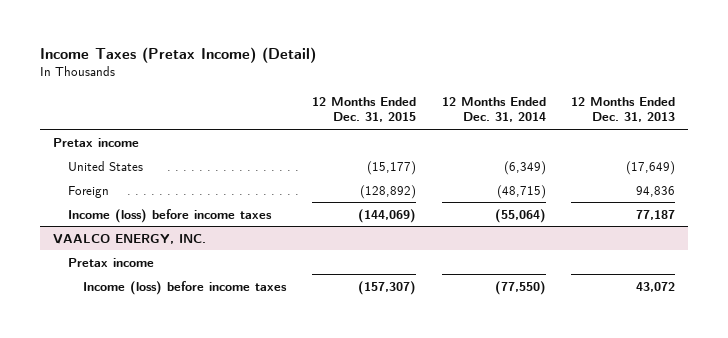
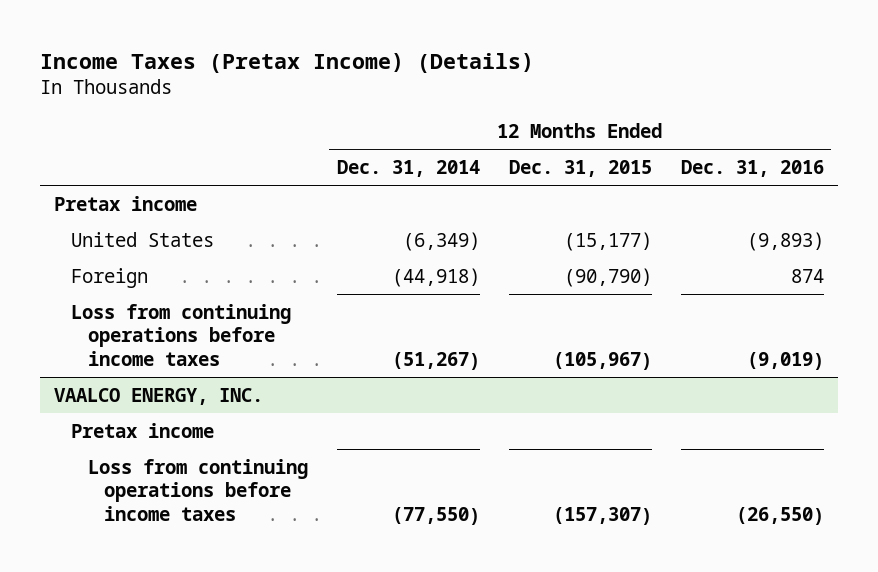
- Income Taxes (Pretax Income) (Detail)
+ Income Taxes (Pretax Income) (Details)
- | 12 Months Ended Dec. 31, 2015 | 12 Months Ended Dec. 31, 2014 | 12 Months Ended Dec. 31, 2013
+ | 12 Months Ended Dec. 31, 2014 | 12 Months Ended Dec. 31, 2015 | 12 Months Ended Dec. 31, 2016
- Foreign | (128,892) | (48,715) | 94,836
- Income (loss) before income taxes | (144,069) | (55,064) | 77,187
+ Foreign | (44,918) | (90,790) | 874
+ Loss from continuing operations before income taxes | (51,267) | (105,967) | (9,019)
@ VAALCO ENERGY, INC.
- Income (loss) before income taxes | (157,307) | (77,550) | 43,072
+ Loss from continuing operations before income taxes | (77,550) | (157,307) | (26,550)

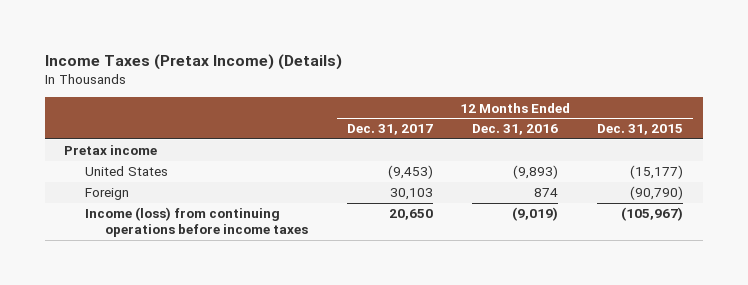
- | 12 Months Ended Dec. 31, 2014 | 12 Months Ended Dec. 31, 2015 | 12 Months Ended Dec. 31, 2016
+ | 12 Months Ended Dec. 31, 2017 | 12 Months Ended Dec. 31, 2016 | 12 Months Ended Dec. 31, 2015
- Loss from continuing operations before income taxes | (51,267) | (105,967) | (9,019)
- VAALCO ENERGY, INC.
- Pretax income
- Loss from continuing operations before income taxes | (77,550) | (157,307) | (26,550)
+ Income (loss) from continuing operations before income taxes | 20,650 | (9,019) | (105,967)

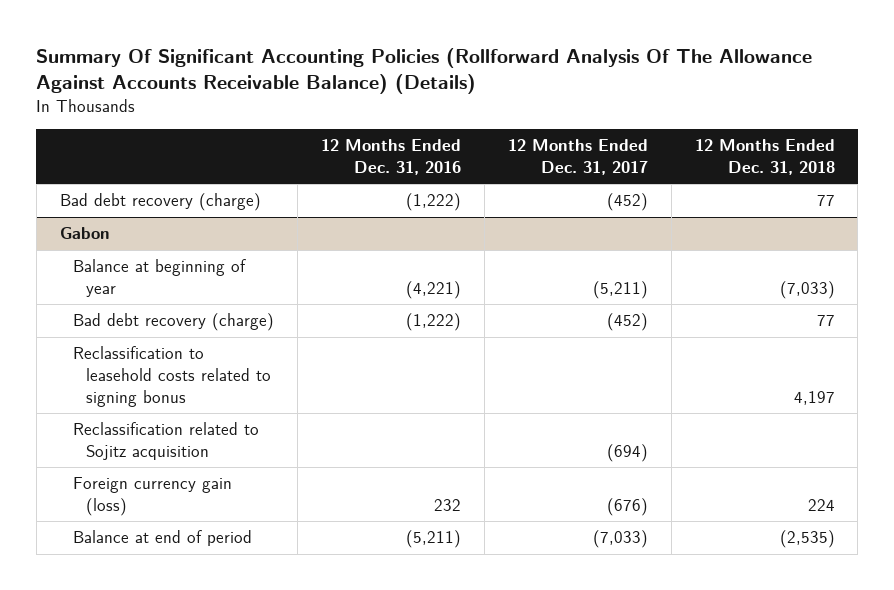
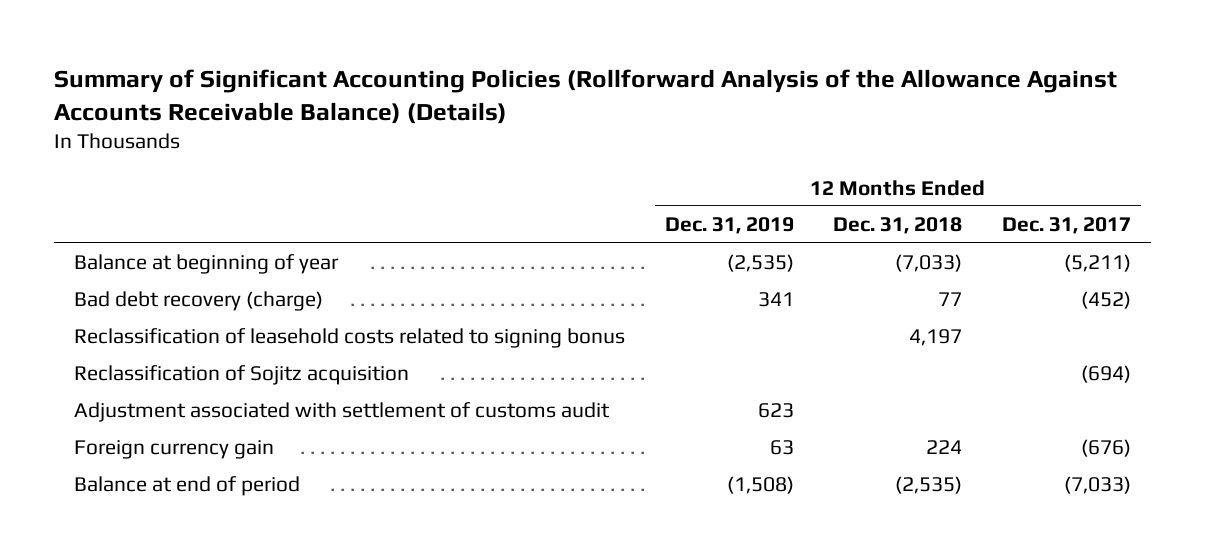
- Summary Of Significant Accounting Policies (Rollforward Analysis Of The Allowance Against Accounts Receivable Balance) (Details)
+ Summary of Significant Accounting Policies (Rollforward Analysis of the Allowance Against Accounts Receivable Balance) (Details)
- | 12 Months Ended Dec. 31, 2016 | 12 Months Ended Dec. 31, 2017 | 12 Months Ended Dec. 31, 2018
+ | 12 Months Ended Dec. 31, 2019 | 12 Months Ended Dec. 31, 2018 | 12 Months Ended Dec. 31, 2017
- Bad debt recovery (charge) | (1,222) | (452) | 77
- Gabon
- Reclassification to leasehold costs related to signing bonus | | | 4,197
- Reclassification related to Sojitz acquisition | | (694) |
- Foreign currency gain (loss) | 232 | (676) | 224
+ Reclassification of leasehold costs related to signing bonus | | 4,197 |
+ Reclassification of Sojitz acquisition | | | (694)
+ Adjustment associated with settlement of customs audit | 623 | |
+ Foreign currency gain | 63 | 224 | (676)

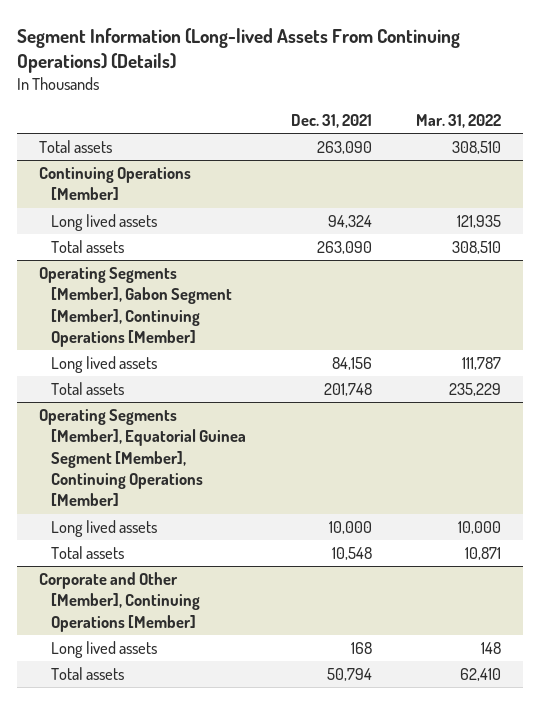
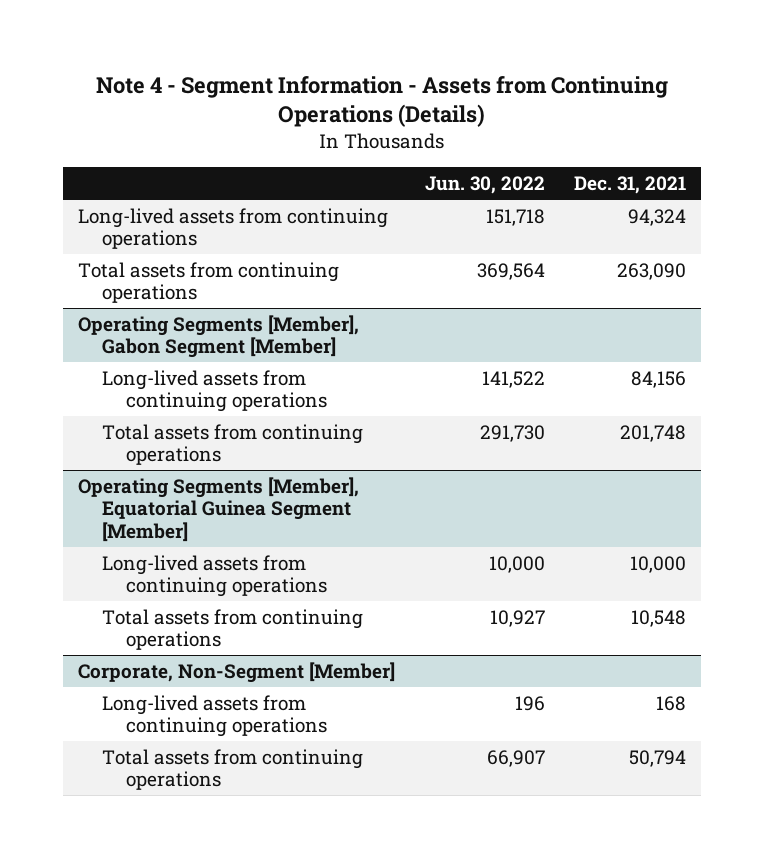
- Segment Information (Long-lived Assets From Continuing Operations) (Details)
+ Note 4 - Segment Information - Assets from Continuing Operations (Details)
- | Dec. 31, 2021 | Mar. 31, 2022
+ | Jun. 30, 2022 | Dec. 31, 2021
- Total assets | 263,090 | 308,510
- Continuing Operations [Member]
- Long lived assets | 94,324 | 121,935
- Total assets | 263,090 | 308,510
- Operating Segments [Member], Gabon Segment [Member], Continuing Operations [Member]
- Long lived assets | 84,156 | 111,787
- Total assets | 201,748 | 235,229
- Operating Segments [Member], Equatorial Guinea Segment [Member], Continuing Operations [Member]
- Long lived assets | 10,000 | 10,000
- Total assets | 10,548 | 10,871
- Corporate and Other [Member], Continuing Operations [Member]
- Long lived assets | 168 | 148
- Total assets | 50,794 | 62,410
+ Long-lived assets from continuing operations | 151,718 | 94,324
+ Total assets from continuing operations | 369,564 | 263,090
+ Operating Segments [Member], Gabon Segment [Member]
+ Long-lived assets from continuing operations | 141,522 | 84,156
+ Total assets from continuing operations | 291,730 | 201,748
+ Operating Segments [Member], Equatorial Guinea Segment [Member]
+ Long-lived assets from continuing operations | 10,000 | 10,000
+ Total assets from continuing operations | 10,927 | 10,548
+ Corporate, Non-Segment [Member]
+ Long-lived assets from continuing operations | 196 | 168
+ Total assets from continuing operations | 66,907 | 50,794

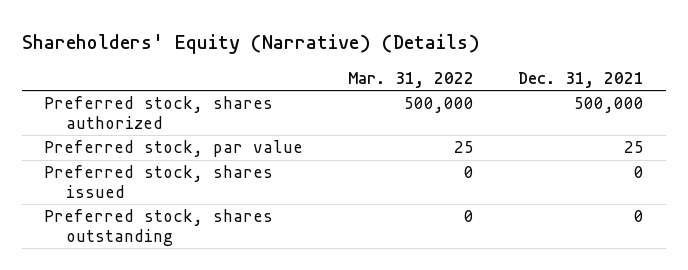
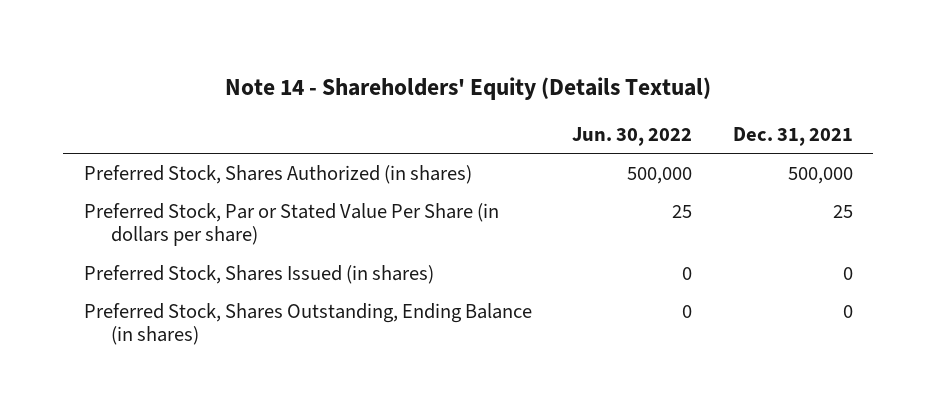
- Shareholders' Equity (Narrative) (Details)
+ Note 14 - Shareholders' Equity (Details Textual)
- | Mar. 31, 2022 | Dec. 31, 2021
+ | Jun. 30, 2022 | Dec. 31, 2021
- Preferred stock, shares authorized | 500,000 | 500,000
- Preferred stock, par value | 25 | 25
- Preferred stock, shares issued | 0 | 0
- Preferred stock, shares outstanding | 0 | 0
+ Preferred Stock, Shares Authorized (in shares) | 500,000 | 500,000
+ Preferred Stock, Par or Stated Value Per Share (in dollars per share) | 25 | 25
+ Preferred Stock, Shares Issued (in shares) | 0 | 0
+ Preferred Stock, Shares Outstanding, Ending Balance (in shares) | 0 | 0

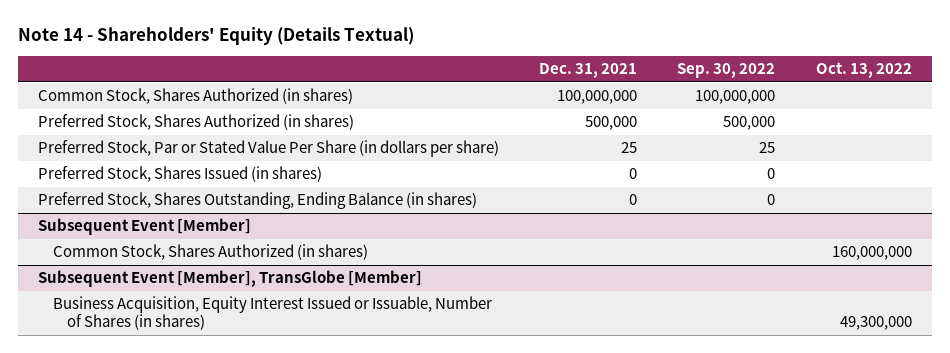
- | Jun. 30, 2022 | Dec. 31, 2021
+ | Dec. 31, 2021 | Sep. 30, 2022 | Oct. 13, 2022
+ Common Stock, Shares Authorized (in shares) | 100,000,000 | 100,000,000 |
+ Subsequent Event [Member]
+ Common Stock, Shares Authorized (in shares) | | | 160,000,000
+ Subsequent Event [Member], TransGlobe [Member]
+ Business Acquisition, Equity Interest Issued or Issuable, Number of Shares (in shares) | | | 49,300,000

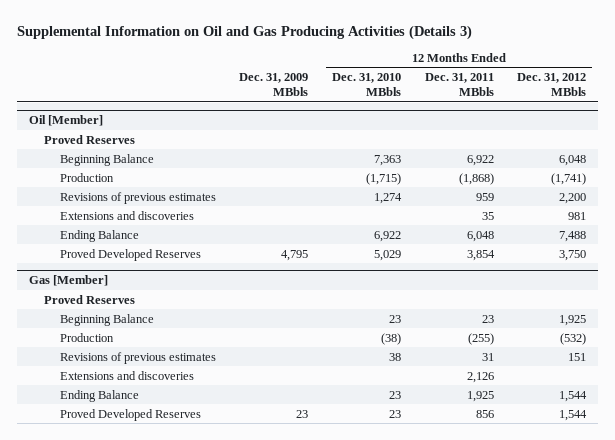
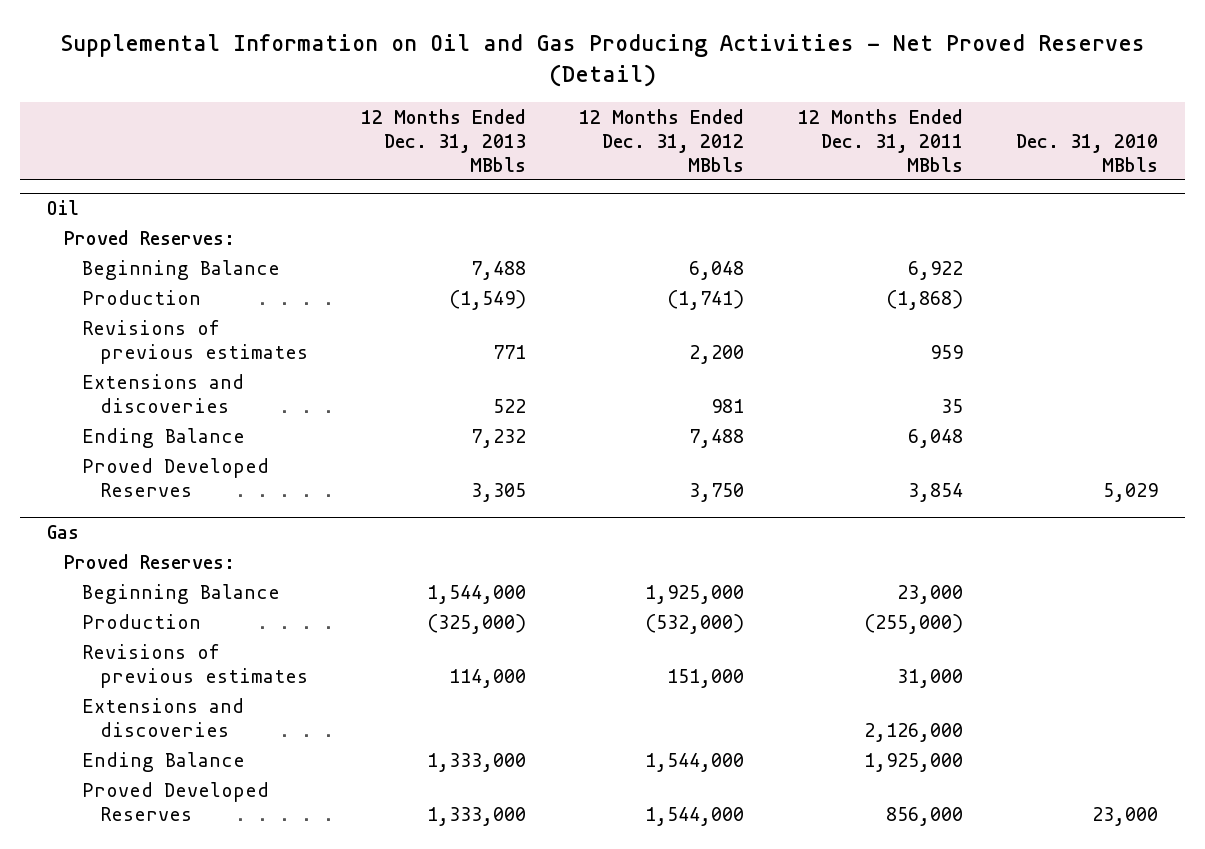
- Supplemental Information on Oil and Gas Producing Activities (Details 3)
+ Supplemental Information on Oil and Gas Producing Activities - Net Proved Reserves (Detail)
- | Dec. 31, 2009 MBbls | 12 Months Ended Dec. 31, 2010 MBbls | 12 Months Ended Dec. 31, 2011 MBbls | 12 Months Ended Dec. 31, 2012 MBbls
+ | 12 Months Ended Dec. 31, 2013 MBbls | 12 Months Ended Dec. 31, 2012 MBbls | 12 Months Ended Dec. 31, 2011 MBbls | Dec. 31, 2010 MBbls
- Oil [Member]
- Proved Reserves
+ Oil
+ Proved Reserves:
- Gas [Member]
- Proved Reserves
- Beginning Balance | | 23 | 23 | 1,925
- Production | | (38) | (255) | (532)
- Revisions of previous estimates | | 38 | 31 | 151
- Extensions and discoveries | | | 2,126 |
- Ending Balance | | 23 | 1,925 | 1,544
- Proved Developed Reserves | 23 | 23 | 856 | 1,544
+ Gas
+ Proved Reserves:
+ Beginning Balance | 1,544,000 | 1,925,000 | 23,000 |
+ Production | (325,000) | (532,000) | (255,000) |
+ Revisions of previous estimates | 114,000 | 151,000 | 31,000 |
+ Extensions and discoveries | | | 2,126,000 |
+ Ending Balance | 1,333,000 | 1,544,000 | 1,925,000 |
+ Proved Developed Reserves | 1,333,000 | 1,544,000 | 856,000 | 23,000

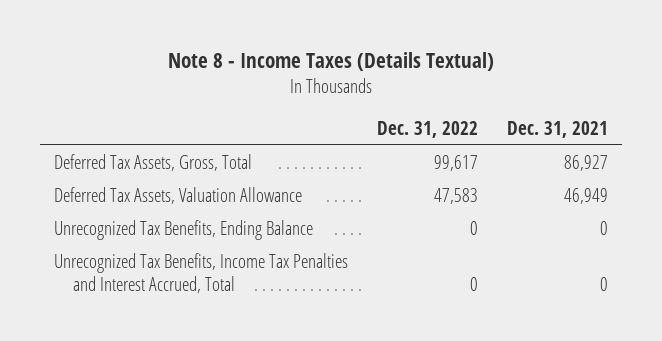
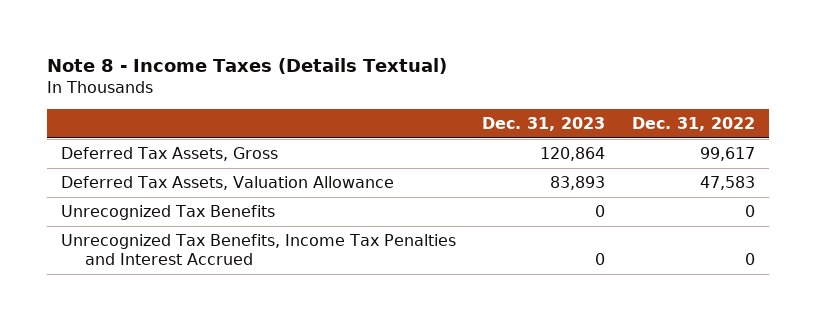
- | Dec. 31, 2022 | Dec. 31, 2021
+ | Dec. 31, 2023 | Dec. 31, 2022
- Deferred Tax Assets, Gross, Total | 99,617 | 86,927
+ Deferred Tax Assets, Gross | 120,864 | 99,617
- Unrecognized Tax Benefits, Ending Balance | 0 | 0
- Unrecognized Tax Benefits, Income Tax Penalties and Interest Accrued, Total | 0 | 0
+ Unrecognized Tax Benefits | 0 | 0
+ Unrecognized Tax Benefits, Income Tax Penalties and Interest Accrued | 0 | 0

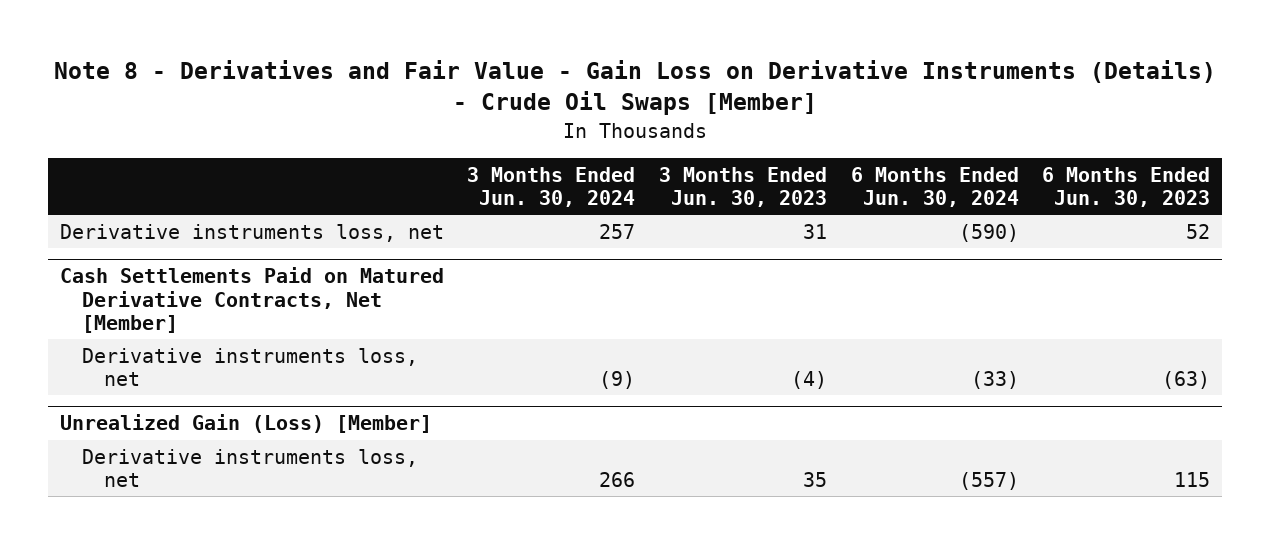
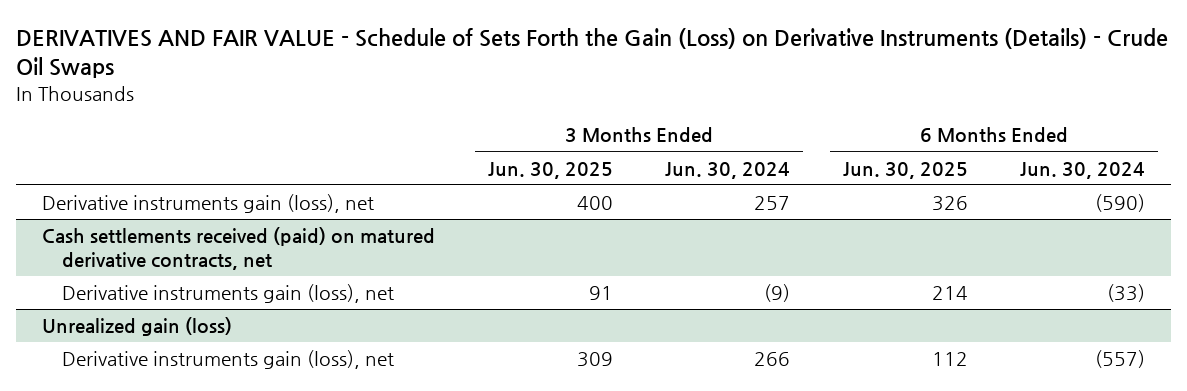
- Note 8 - Derivatives and Fair Value - Gain Loss on Derivative Instruments (Details) - Crude Oil Swaps [Member]
+ DERIVATIVES AND FAIR VALUE - Schedule of Sets Forth the Gain (Loss) on Derivative Instruments (Details) - Crude Oil Swaps
- | 3 Months Ended Jun. 30, 2024 | 3 Months Ended Jun. 30, 2023 | 6 Months Ended Jun. 30, 2024 | 6 Months Ended Jun. 30, 2023
+ | 3 Months Ended Jun. 30, 2025 | 3 Months Ended Jun. 30, 2024 | 6 Months Ended Jun. 30, 2025 | 6 Months Ended Jun. 30, 2024
- Derivative instruments loss, net | 257 | 31 | (590) | 52
- Cash Settlements Paid on Matured Derivative Contracts, Net [Member]
- Derivative instruments loss, net | (9) | (4) | (33) | (63)
- Unrealized Gain (Loss) [Member]
- Derivative instruments loss, net | 266 | 35 | (557) | 115
+ Derivative instruments gain (loss), net | 400 | 257 | 326 | (590)
+ Cash settlements received (paid) on matured derivative contracts, net
+ Derivative instruments gain (loss), net | 91 | (9) | 214 | (33)
+ Unrealized gain (loss)
+ Derivative instruments gain (loss), net | 309 | 266 | 112 | (557)

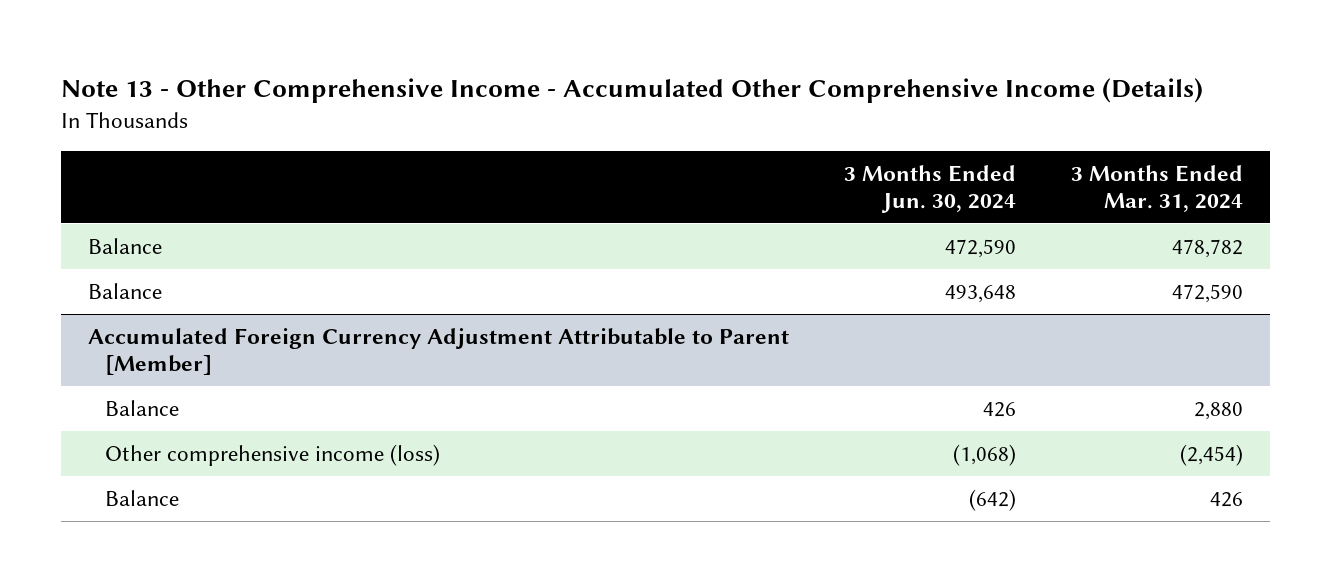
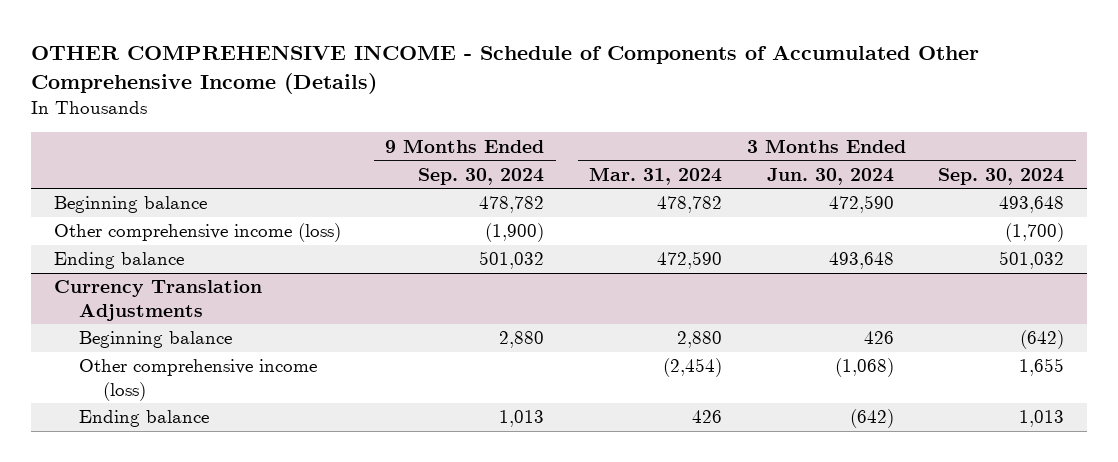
- Note 13 - Other Comprehensive Income - Accumulated Other Comprehensive Income (Details)
+ OTHER COMPREHENSIVE INCOME - Schedule of Components of Accumulated Other Comprehensive Income (Details)
- | 3 Months Ended Jun. 30, 2024 | 3 Months Ended Mar. 31, 2024
+ | 9 Months Ended Sep. 30, 2024 | 3 Months Ended Mar. 31, 2024 | 3 Months Ended Jun. 30, 2024 | 3 Months Ended Sep. 30, 2024
- Balance | 472,590 | 478,782
- Balance | 493,648 | 472,590
- Accumulated Foreign Currency Adjustment Attributable to Parent [Member]
- Balance | 426 | 2,880
+ Beginning balance | 478,782 | 478,782 | 472,590 | 493,648
+ Other comprehensive income (loss) | (1,900) | | | (1,700)
+ Ending balance | 501,032 | 472,590 | 493,648 | 501,032
+ Currency Translation Adjustments
+ Beginning balance | 2,880 | 2,880 | 426 | (642)
- Balance | (642) | 426
+ Ending balance | 1,013 | 426 | (642) | 1,013

